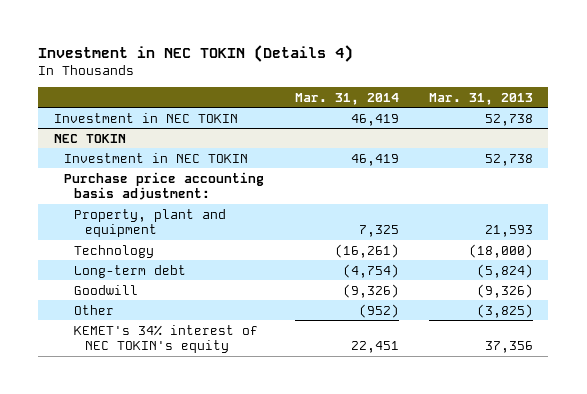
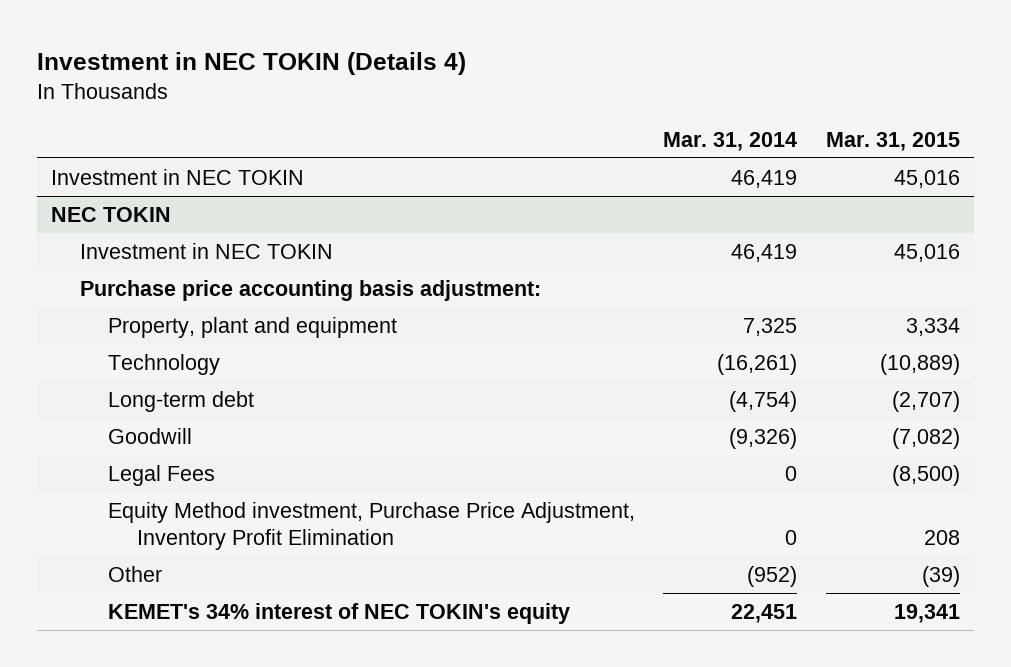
- | Mar. 31, 2014 | Mar. 31, 2013
+ | Mar. 31, 2014 | Mar. 31, 2015
@ NEC TOKIN
+ Legal Fees | 0 | (8,500)
+ Equity Method investment, Purchase Price Adjustment, Inventory Profit Elimination | 0 | 208

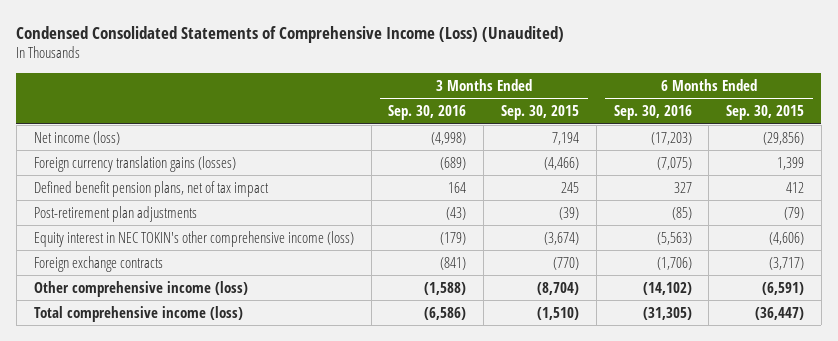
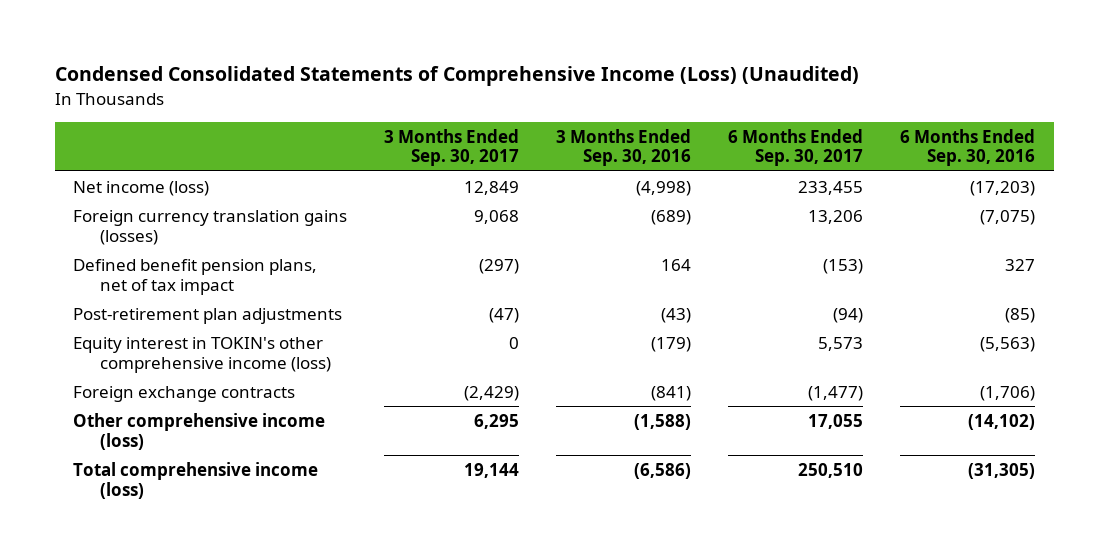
- | 3 Months Ended Sep. 30, 2016 | 3 Months Ended Sep. 30, 2015 | 6 Months Ended Sep. 30, 2016 | 6 Months Ended Sep. 30, 2015
+ | 3 Months Ended Sep. 30, 2017 | 3 Months Ended Sep. 30, 2016 | 6 Months Ended Sep. 30, 2017 | 6 Months Ended Sep. 30, 2016
- Equity interest in NEC TOKIN's other comprehensive income (loss) | (179) | (3,674) | (5,563) | (4,606)
+ Equity interest in TOKIN's other comprehensive income (loss) | 0 | (179) | 5,573 | (5,563)

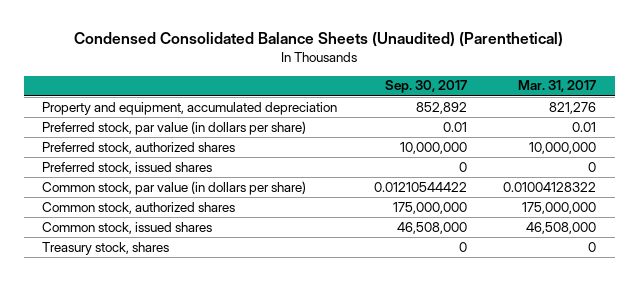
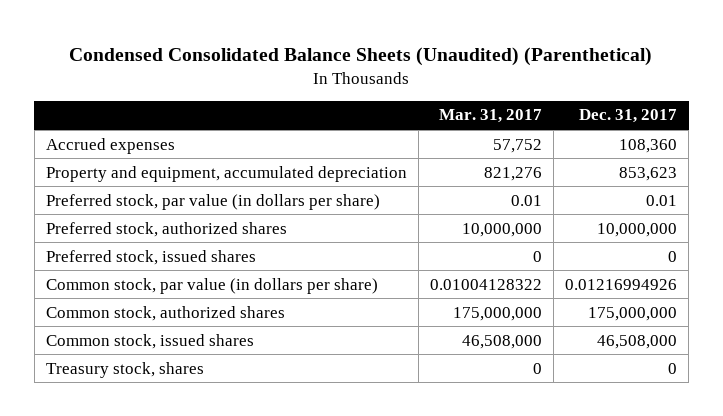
- | Sep. 30, 2017 | Mar. 31, 2017
+ | Mar. 31, 2017 | Dec. 31, 2017
+ Accrued expenses | 57,752 | 108,360

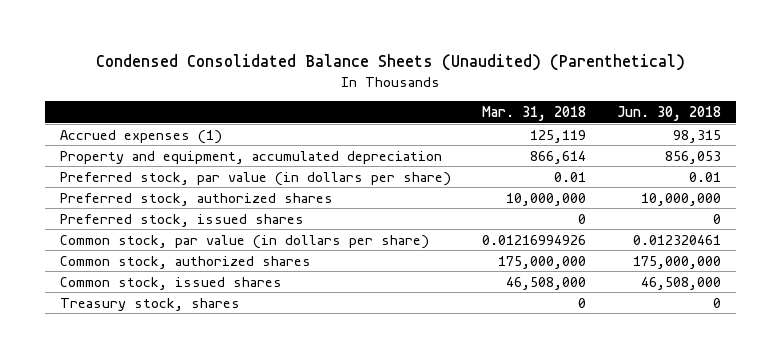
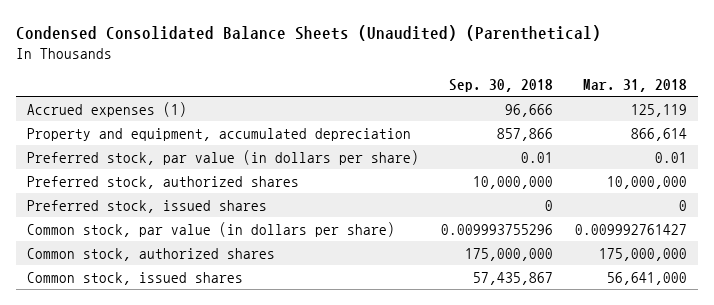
- | Mar. 31, 2018 | Jun. 30, 2018
+ | Sep. 30, 2018 | Mar. 31, 2018
- Common stock, par value (in dollars per share) | 0.01216994926 | 0.012320461
+ Common stock, par value (in dollars per share) | 0.009993755296 | 0.009992761427
- Common stock, issued shares | 46,508,000 | 46,508,000
- Treasury stock, shares | 0 | 0
+ Common stock, issued shares | 57,435,867 | 56,641,000

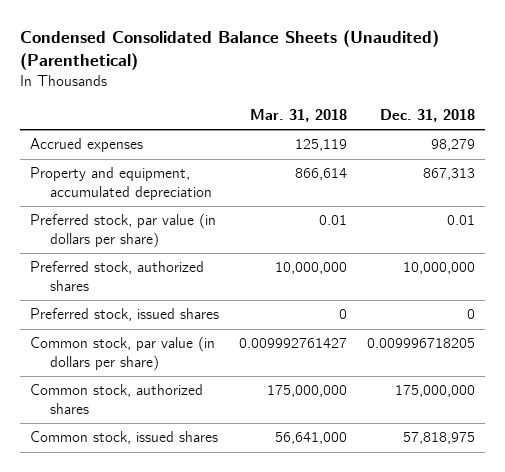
- | Sep. 30, 2018 | Mar. 31, 2018
+ | Mar. 31, 2018 | Dec. 31, 2018
- Accrued expenses (1) | 96,666 | 125,119
+ Accrued expenses | 125,119 | 98,279

